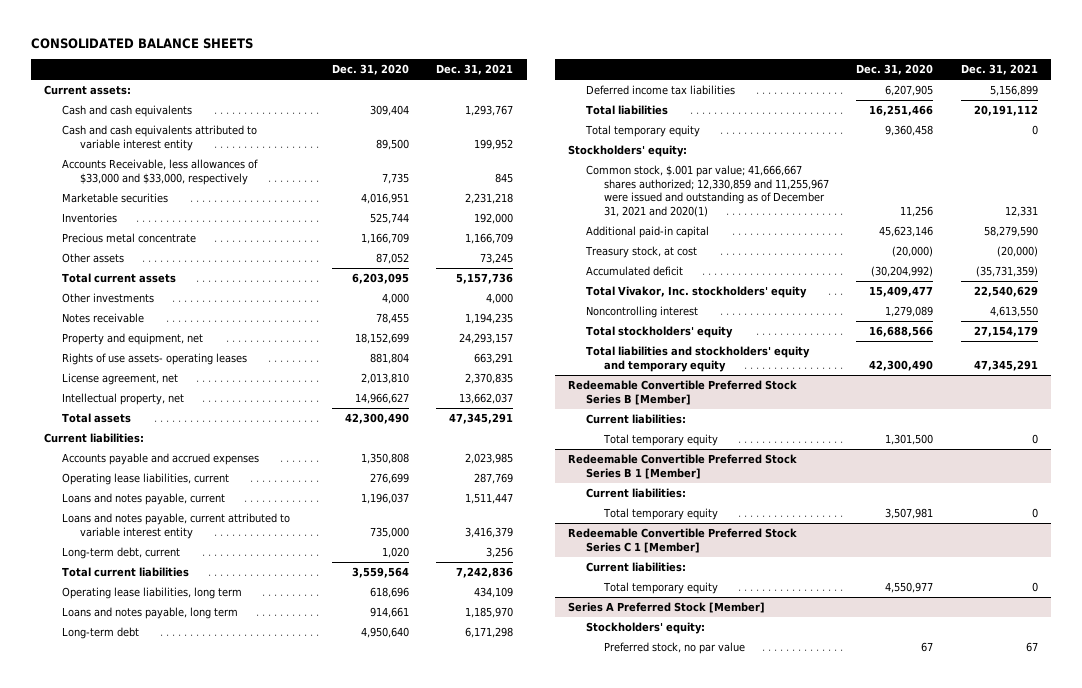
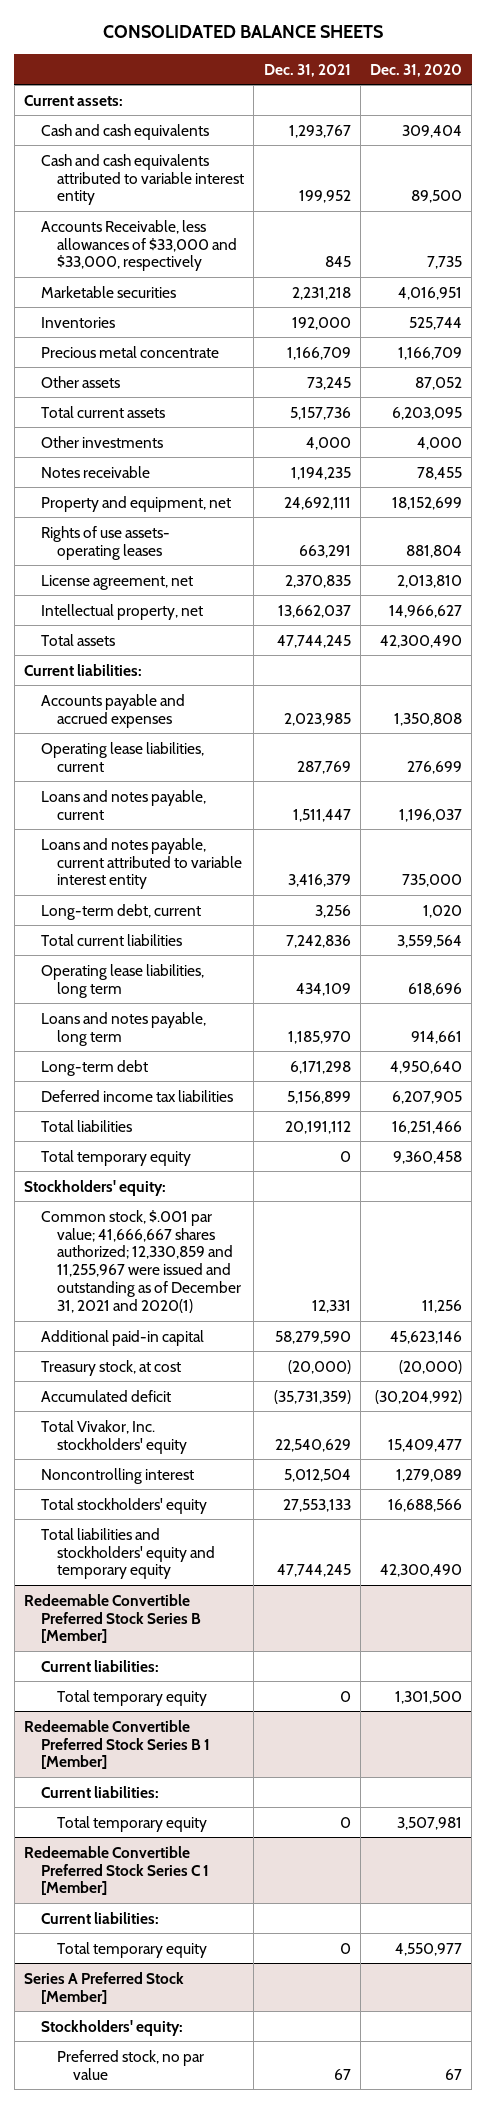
- | Dec. 31, 2020 | Dec. 31, 2021
+ | Dec. 31, 2021 | Dec. 31, 2020
- Property and equipment, net | 18,152,699 | 24,293,157
+ Property and equipment, net | 24,692,111 | 18,152,699
- Total assets | 42,300,490 | 47,345,291
+ Total assets | 47,744,245 | 42,300,490
- Noncontrolling interest | 1,279,089 | 4,613,550
- Total stockholders' equity | 16,688,566 | 27,154,179
- Total liabilities and stockholders' equity and temporary equity | 42,300,490 | 47,345,291
+ Noncontrolling interest | 5,012,504 | 1,279,089
+ Total stockholders' equity | 27,553,133 | 16,688,566
+ Total liabilities and stockholders' equity and temporary equity | 47,744,245 | 42,300,490

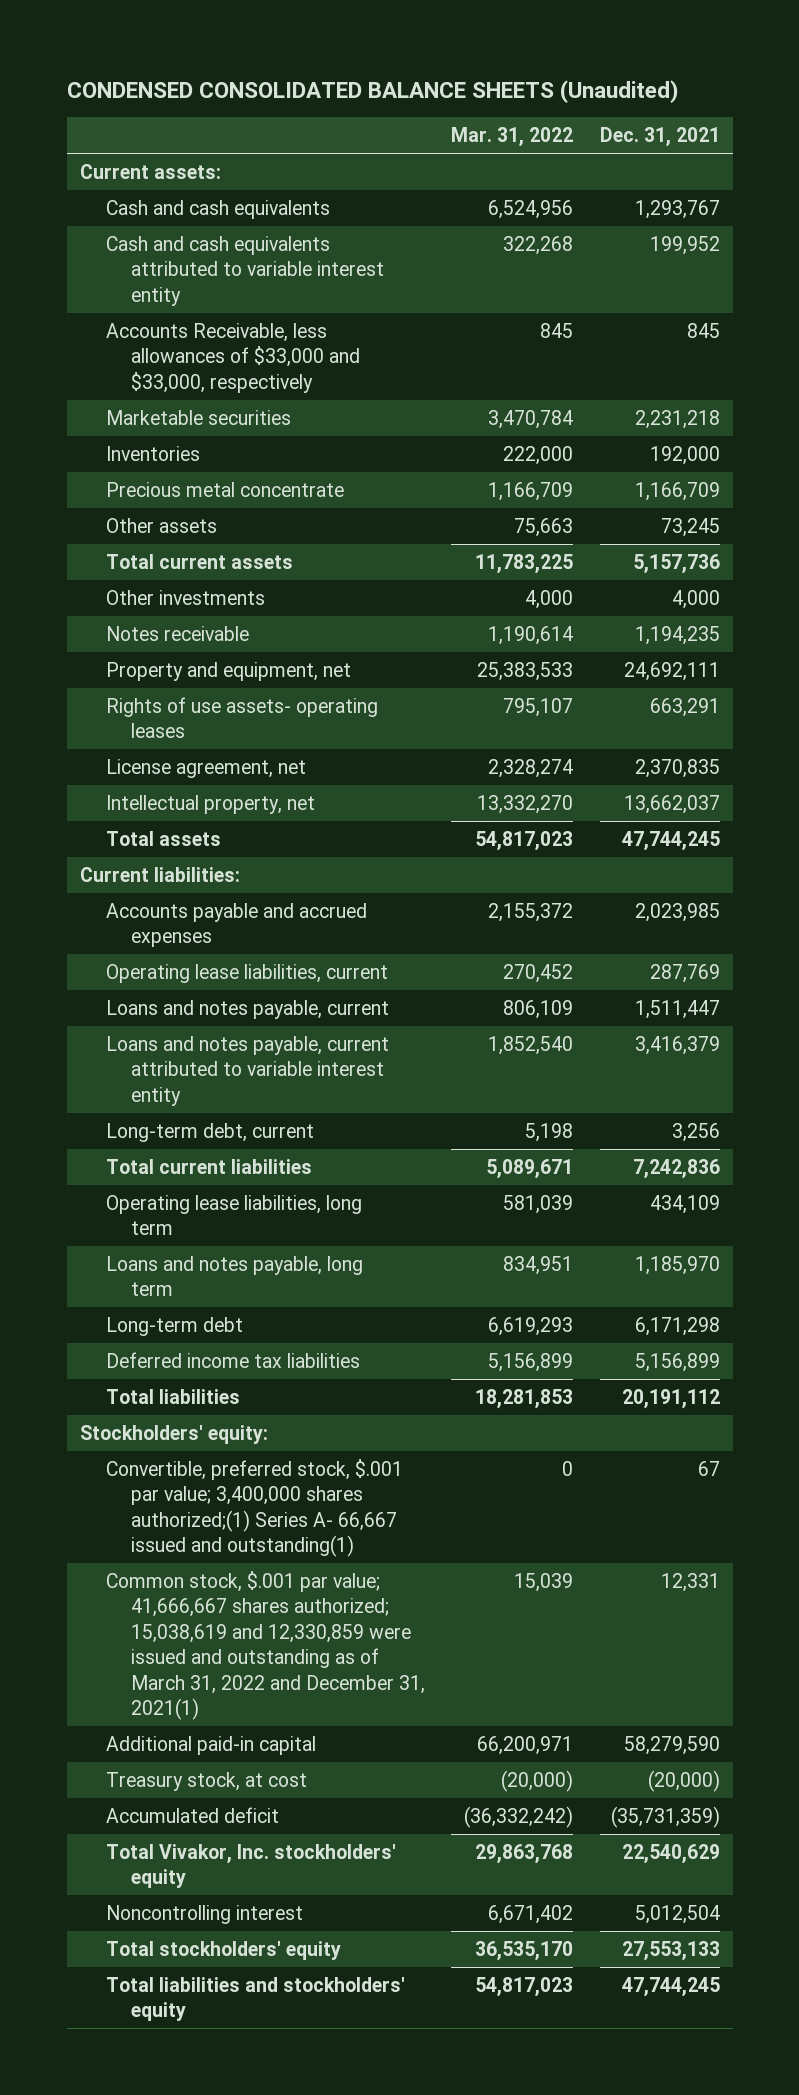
- CONSOLIDATED BALANCE SHEETS
+ CONDENSED CONSOLIDATED BALANCE SHEETS (Unaudited)
- | Dec. 31, 2021 | Dec. 31, 2020
+ | Mar. 31, 2022 | Dec. 31, 2021
- Total temporary equity | 0 | 9,360,458
- Common stock, $.001 par value; 41,666,667 shares authorized; 12,330,859 and 11,255,967 were issued and outstanding as of December 31, 2021 and 2020(1) | 12,331 | 11,256
+ Convertible, preferred stock, $.001 par value; 3,400,000 shares authorized;(1) Series A- 66,667 issued and outstanding(1) | 0 | 67
+ Common stock, $.001 par value; 41,666,667 shares authorized; 15,038,619 and 12,330,859 were issued and outstanding as of March 31, 2022 and December 31, 2021(1) | 15,039 | 12,331
- Total liabilities and stockholders' equity and temporary equity | 47,744,245 | 42,300,490
- Redeemable Convertible Preferred Stock Series B [Member]
- Current liabilities:
- Total temporary equity | 0 | 1,301,500
- Redeemable Convertible Preferred Stock Series B 1 [Member]
- Current liabilities:
- Total temporary equity | 0 | 3,507,981
- Redeemable Convertible Preferred Stock Series C 1 [Member]
- Current liabilities:
- Total temporary equity | 0 | 4,550,977
- Series A Preferred Stock [Member]
- Stockholders' equity:
- Preferred stock, no par value | 67 | 67
+ Total liabilities and stockholders' equity | 54,817,023 | 47,744,245

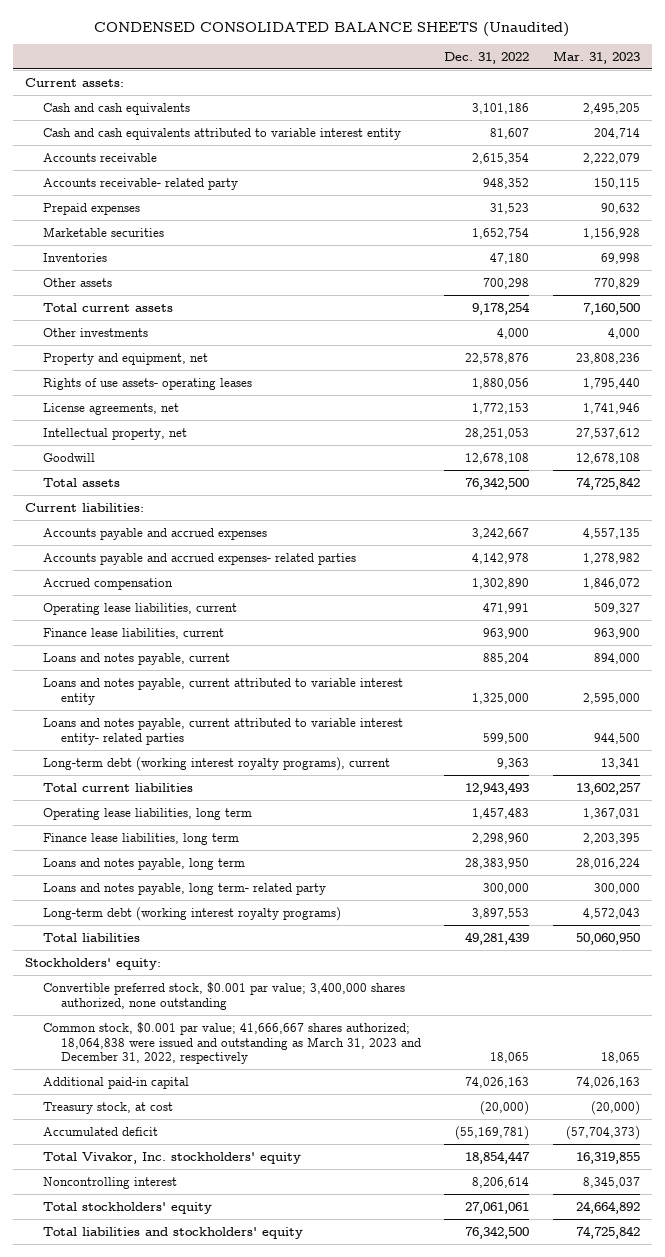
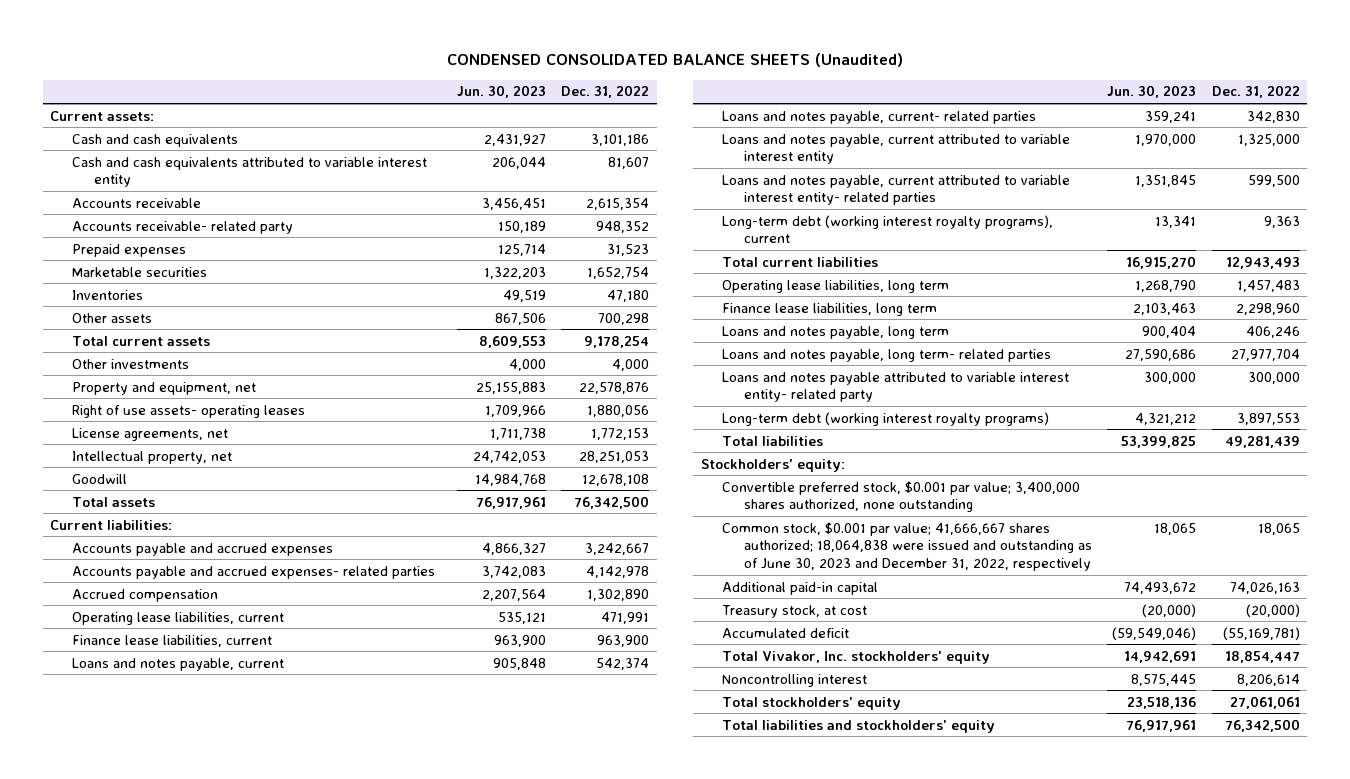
- | Dec. 31, 2022 | Mar. 31, 2023
+ | Jun. 30, 2023 | Dec. 31, 2022
- Rights of use assets- operating leases | 1,880,056 | 1,795,440
+ Right of use assets- operating leases | 1,709,966 | 1,880,056
- Loans and notes payable, current | 885,204 | 894,000
+ Loans and notes payable, current | 905,848 | 542,374
+ Loans and notes payable, current- related parties | 359,241 | 342,830
- Loans and notes payable, long term | 28,383,950 | 28,016,224
- Loans and notes payable, long term- related party | 300,000 | 300,000
+ Loans and notes payable, long term | 900,404 | 406,246
+ Loans and notes payable, long term- related parties | 27,590,686 | 27,977,704
+ Loans and notes payable attributed to variable interest entity- related party | 300,000 | 300,000
- Common stock, $0.001 par value; 41,666,667 shares authorized; 18,064,838 were issued and outstanding as March 31, 2023 and December 31, 2022, respectively | 18,065 | 18,065
+ Common stock, $0.001 par value; 41,666,667 shares authorized; 18,064,838 were issued and outstanding as of June 30, 2023 and December 31, 2022, respectively | 18,065 | 18,065

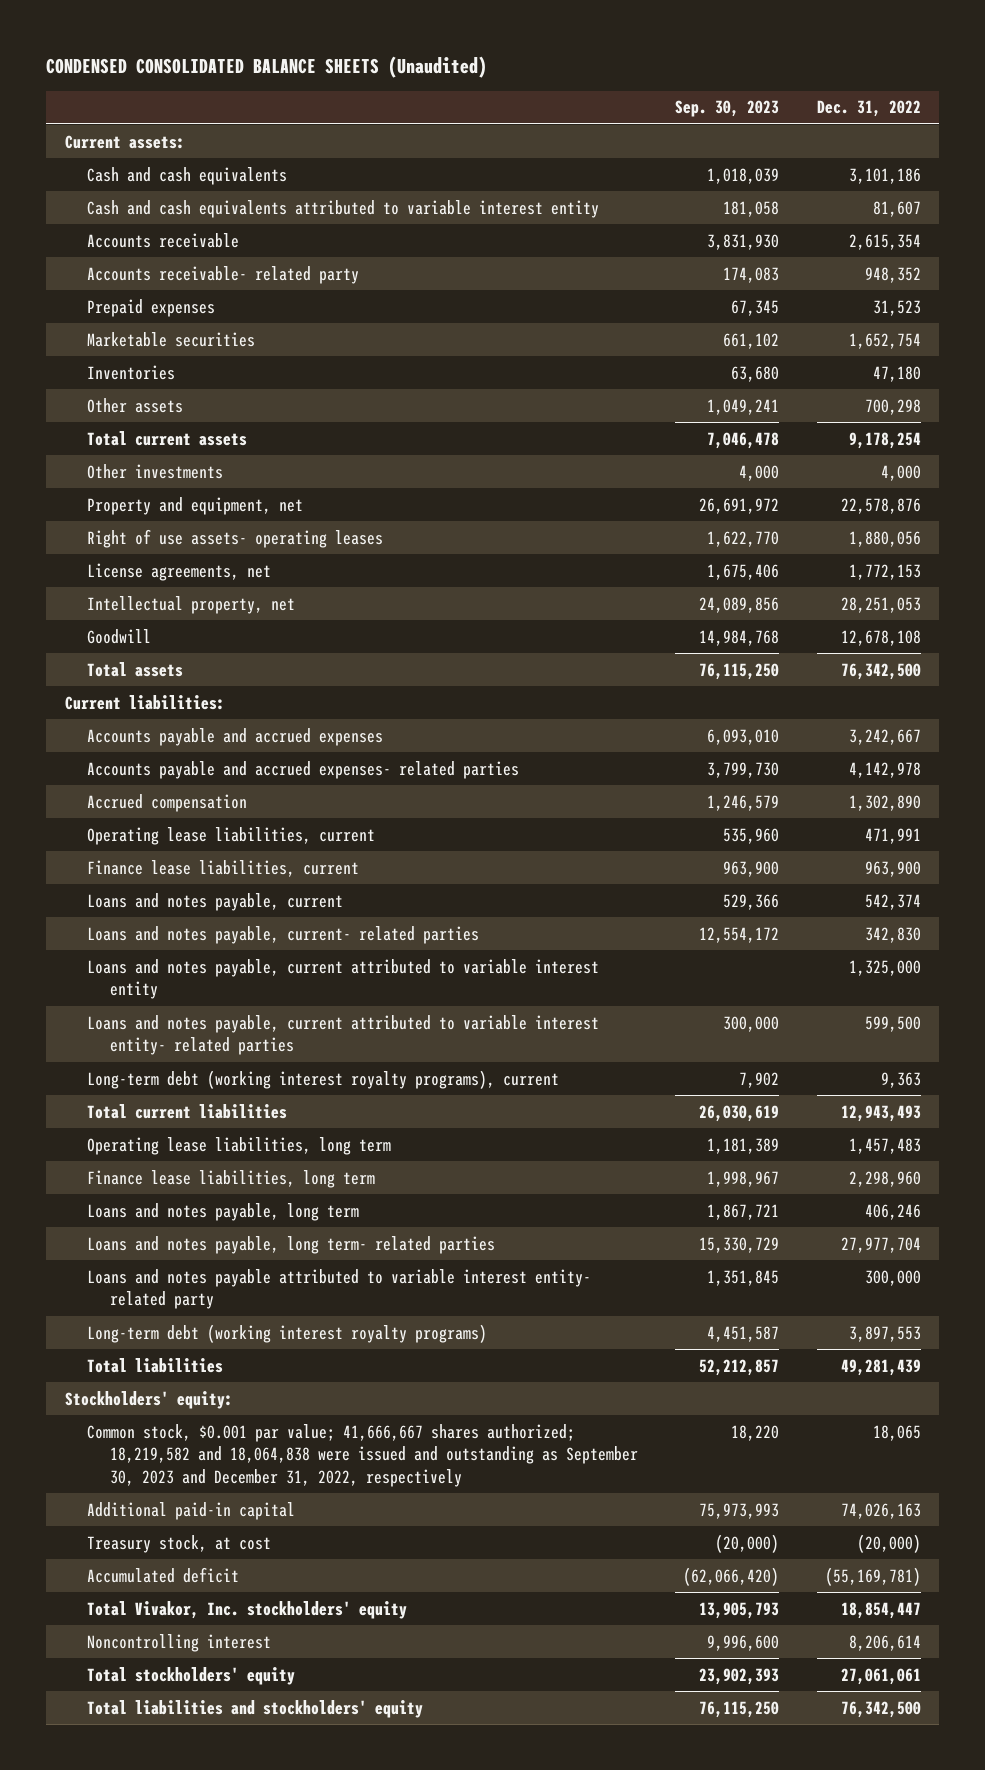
- | Jun. 30, 2023 | Dec. 31, 2022
+ | Sep. 30, 2023 | Dec. 31, 2022
- Convertible preferred stock, $0.001 par value; 3,400,000 shares authorized, none outstanding
- Common stock, $0.001 par value; 41,666,667 shares authorized; 18,064,838 were issued and outstanding as of June 30, 2023 and December 31, 2022, respectively | 18,065 | 18,065
+ Common stock, $0.001 par value; 41,666,667 shares authorized; 18,219,582 and 18,064,838 were issued and outstanding as September 30, 2023 and December 31, 2022, respectively | 18,220 | 18,065

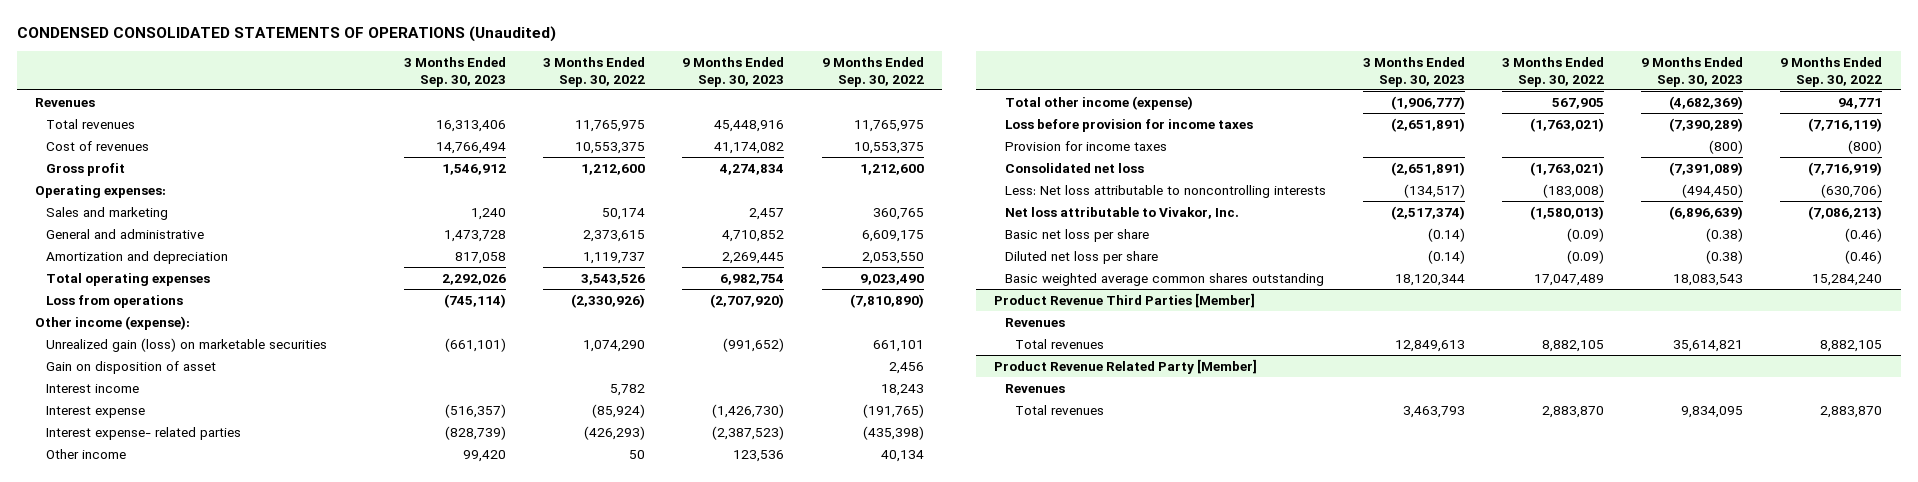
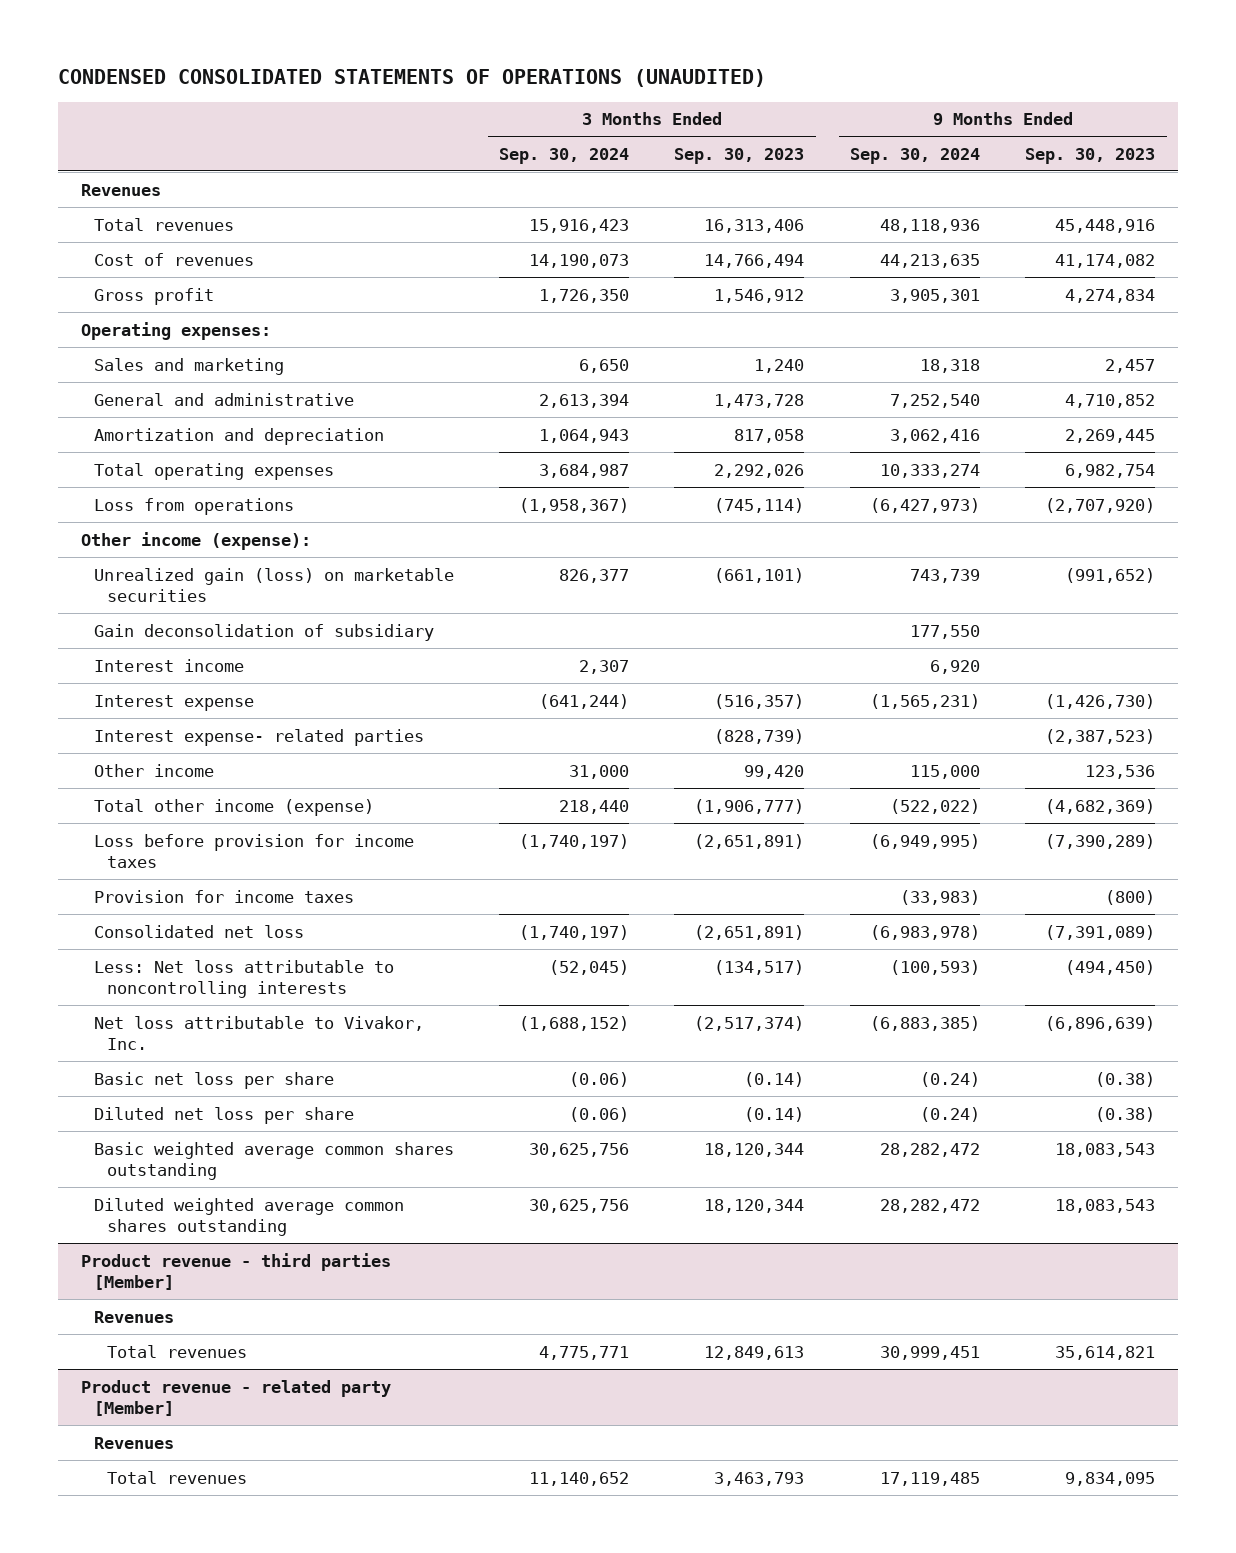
- CONDENSED CONSOLIDATED STATEMENTS OF OPERATIONS (Unaudited)
+ CONDENSED CONSOLIDATED STATEMENTS OF OPERATIONS (UNAUDITED)
- | 3 Months Ended Sep. 30, 2023 | 3 Months Ended Sep. 30, 2022 | 9 Months Ended Sep. 30, 2023 | 9 Months Ended Sep. 30, 2022
+ | 3 Months Ended Sep. 30, 2024 | 3 Months Ended Sep. 30, 2023 | 9 Months Ended Sep. 30, 2024 | 9 Months Ended Sep. 30, 2023
- Gain on disposition of asset | | | | 2,456
+ Gain deconsolidation of subsidiary | | | 177,550 |
- Product Revenue Third Parties [Member]
+ Diluted weighted average common shares outstanding | 30,625,756 | 18,120,344 | 28,282,472 | 18,083,543
+ Product revenue - third parties [Member]
- Product Revenue Related Party [Member]
+ Product revenue - related party [Member]

